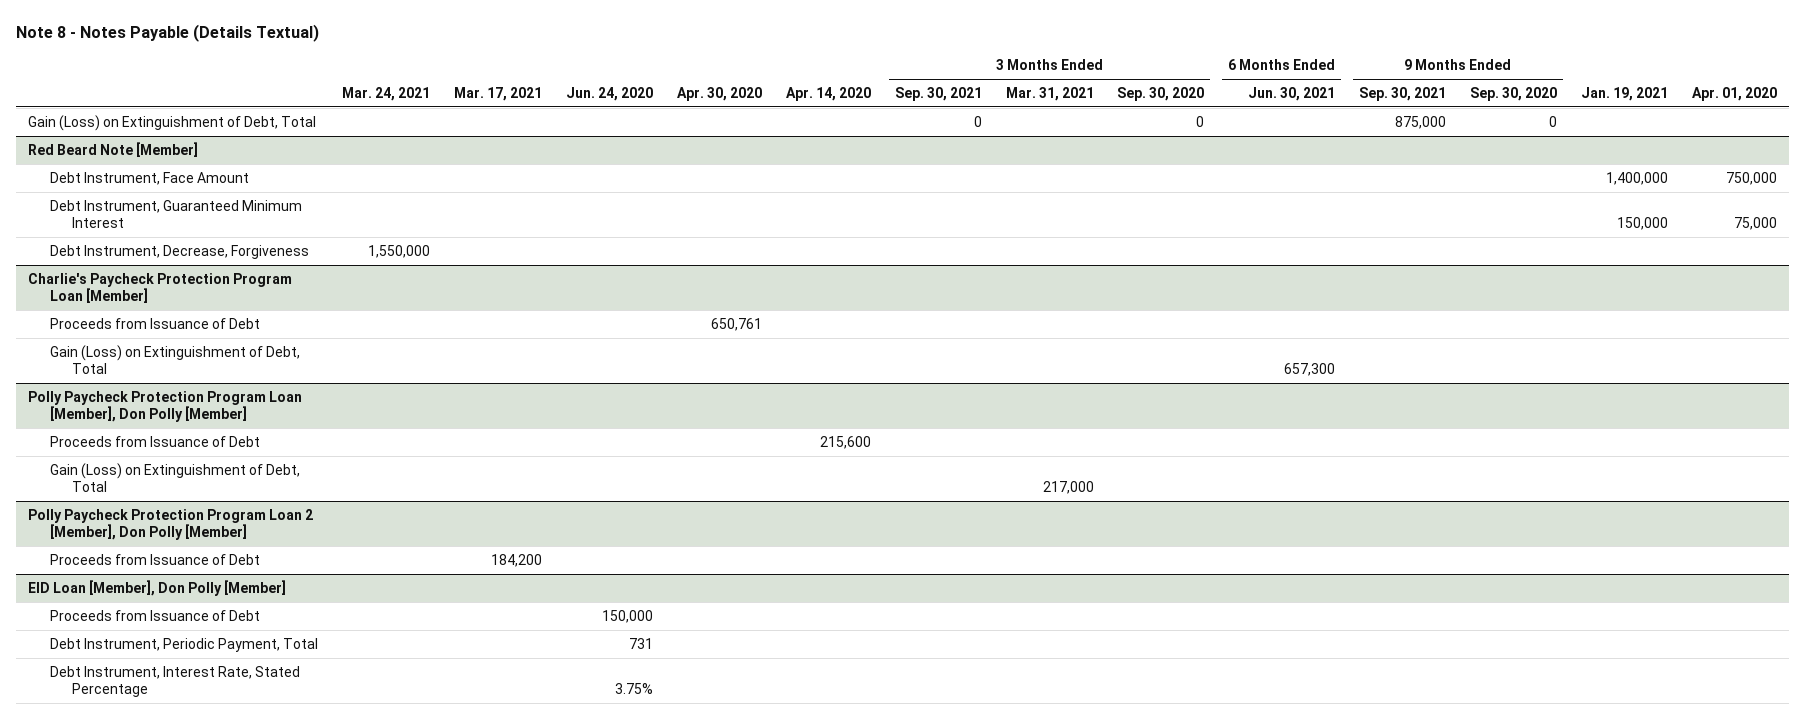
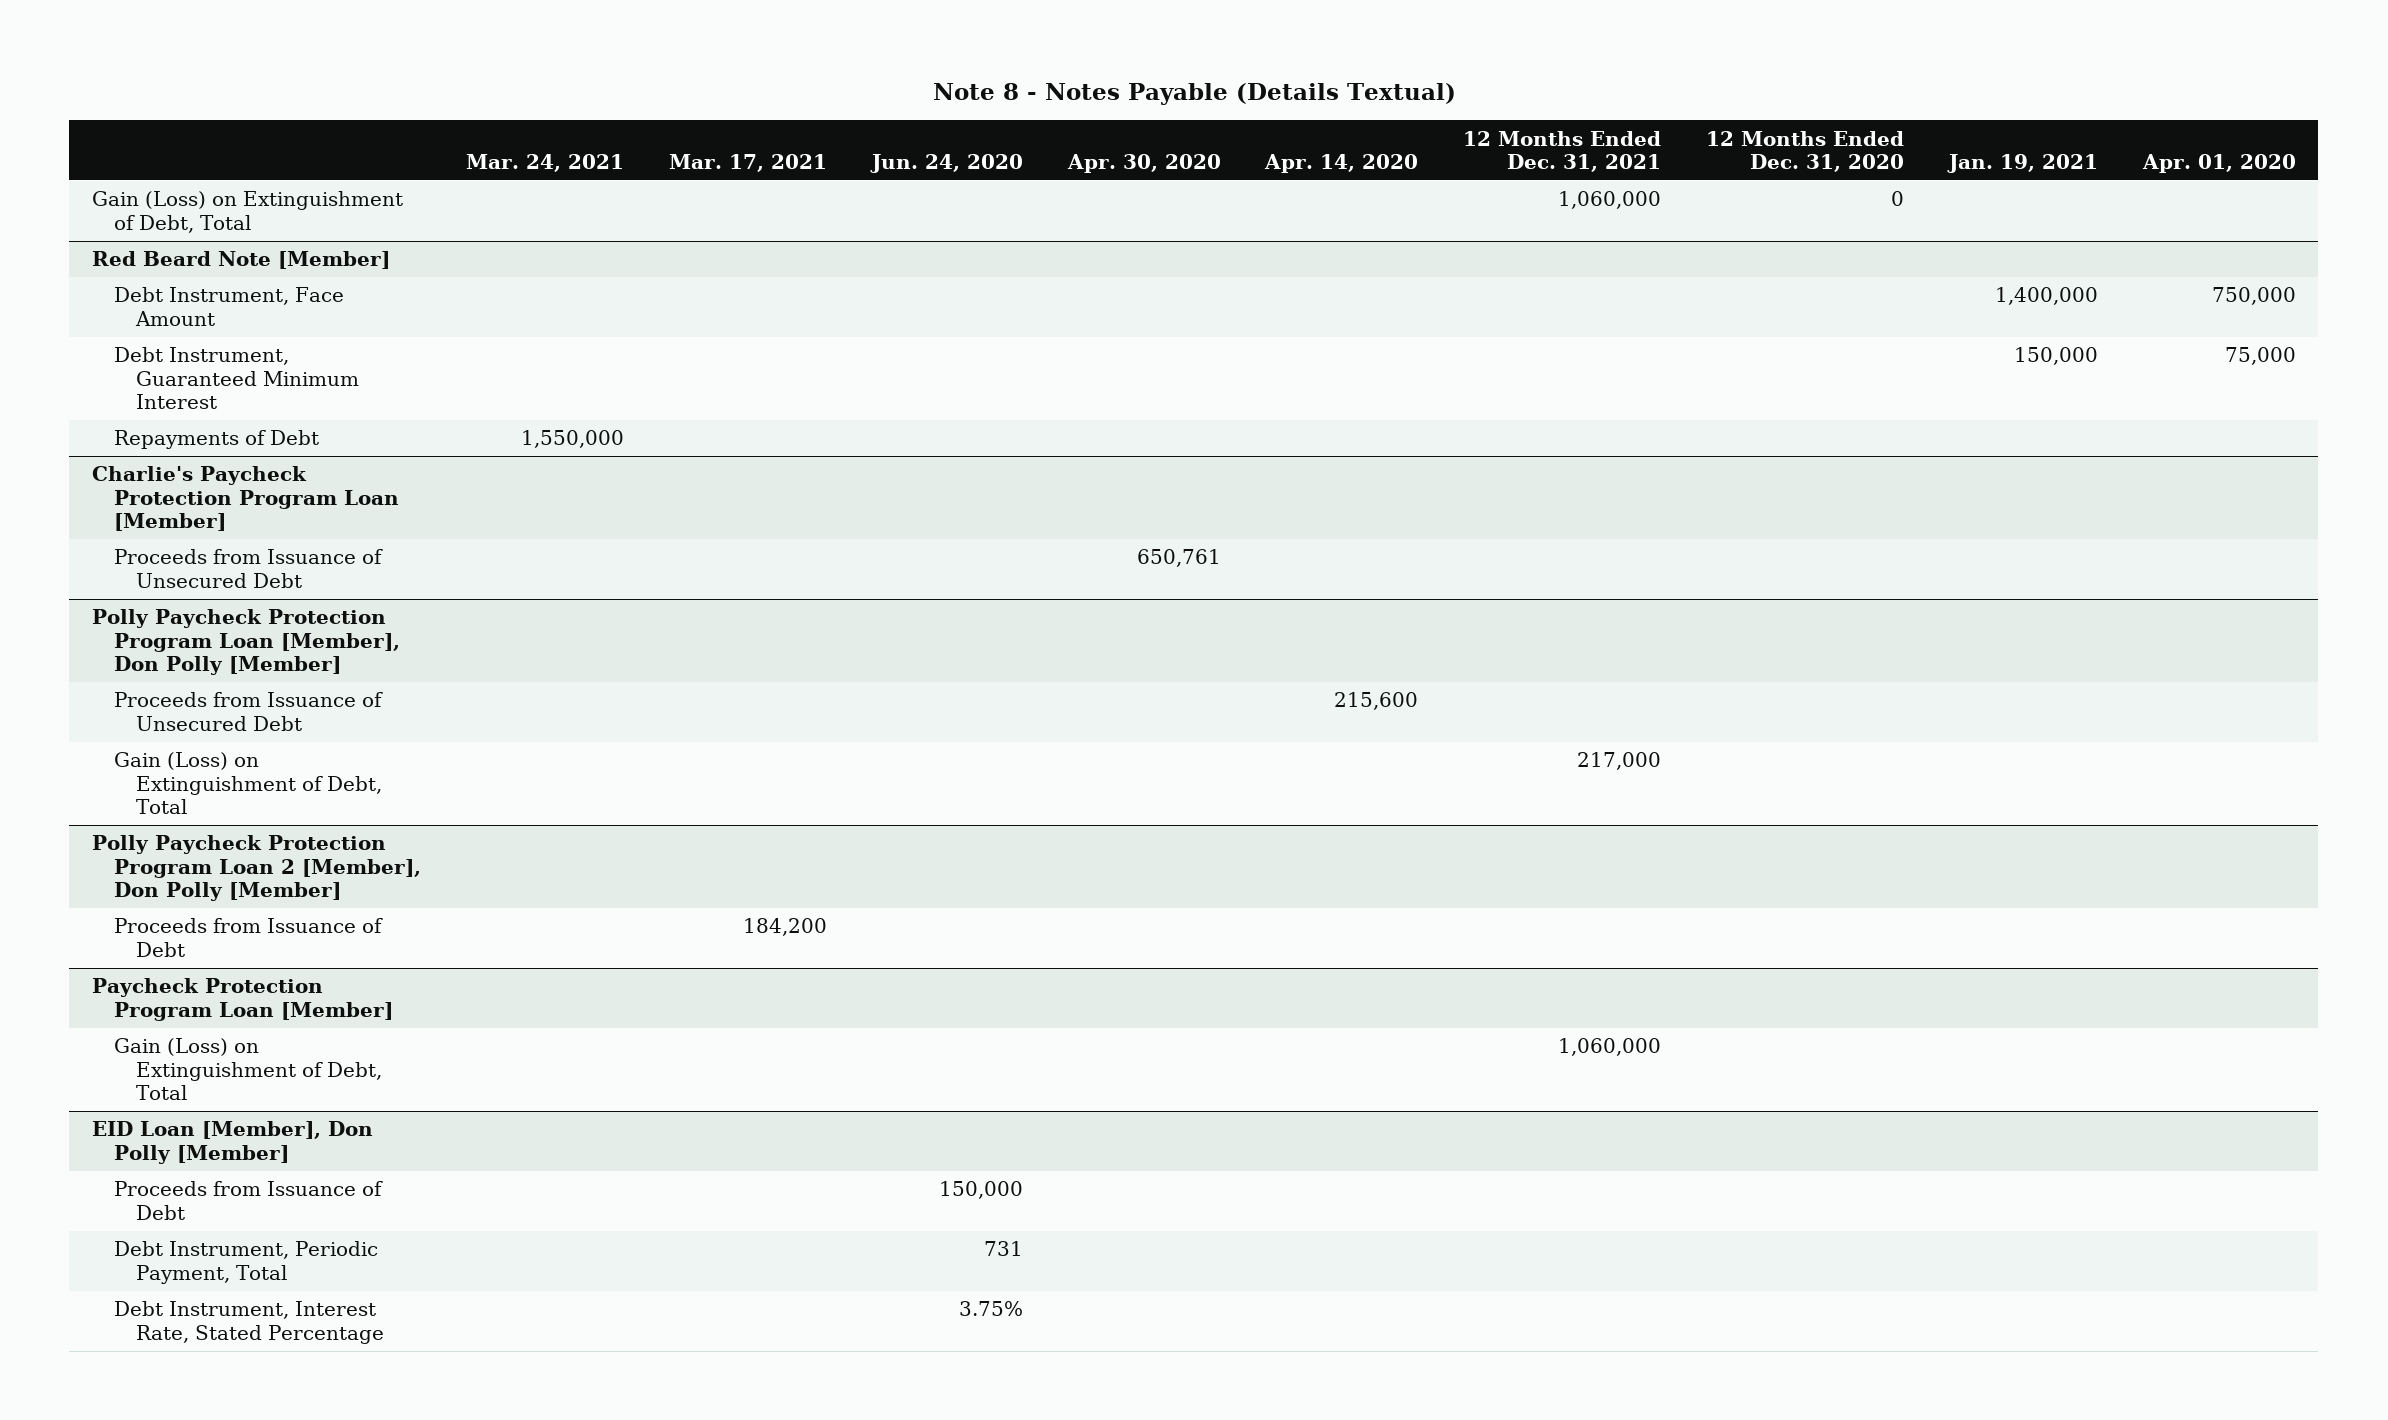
- | Mar. 24, 2021 | Mar. 17, 2021 | Jun. 24, 2020 | Apr. 30, 2020 | Apr. 14, 2020 | 3 Months Ended Sep. 30, 2021 | 3 Months Ended Mar. 31, 2021 | 3 Months Ended Sep. 30, 2020 | 6 Months Ended Jun. 30, 2021 | 9 Months Ended Sep. 30, 2021 | 9 Months Ended Sep. 30, 2020 | Jan. 19, 2021 | Apr. 01, 2020
+ | Mar. 24, 2021 | Mar. 17, 2021 | Jun. 24, 2020 | Apr. 30, 2020 | Apr. 14, 2020 | 12 Months Ended Dec. 31, 2021 | 12 Months Ended Dec. 31, 2020 | Jan. 19, 2021 | Apr. 01, 2020
@ Red Beard Note [Member]
- Debt Instrument, Decrease, Forgiveness | 1,550,000 | | | | | | | | | | | |
+ Repayments of Debt | 1,550,000 | | | | | | | |
@ Charlie's Paycheck Protection Program Loan [Member]
- Proceeds from Issuance of Debt | | | | 650,761 | | | | | | | | |
- Gain (Loss) on Extinguishment of Debt, Total | | | | | | | | | 657,300 | | | |
+ Proceeds from Issuance of Unsecured Debt | | | | 650,761 | | | | |
@ Polly Paycheck Protection Program Loan [Member], Don Polly [Member]
- Proceeds from Issuance of Debt | | | | | 215,600 | | | | | | | |
+ Proceeds from Issuance of Unsecured Debt | | | | | 215,600 | | | |
+ Paycheck Protection Program Loan [Member]
+ Gain (Loss) on Extinguishment of Debt, Total | | | | | | 1,060,000 | | |

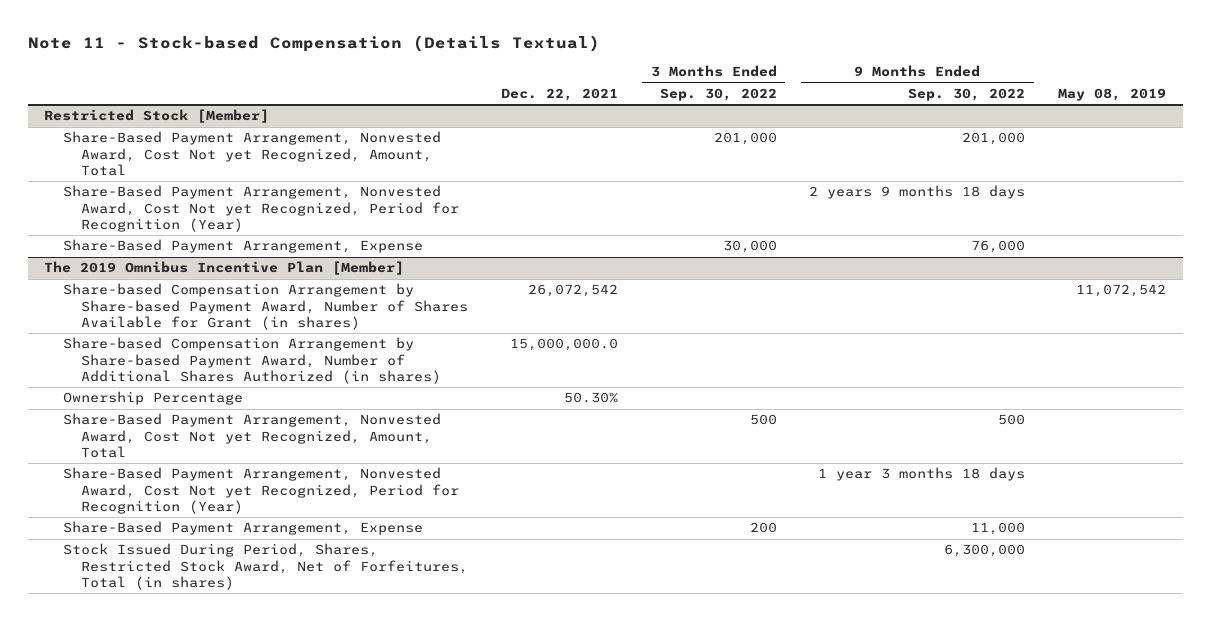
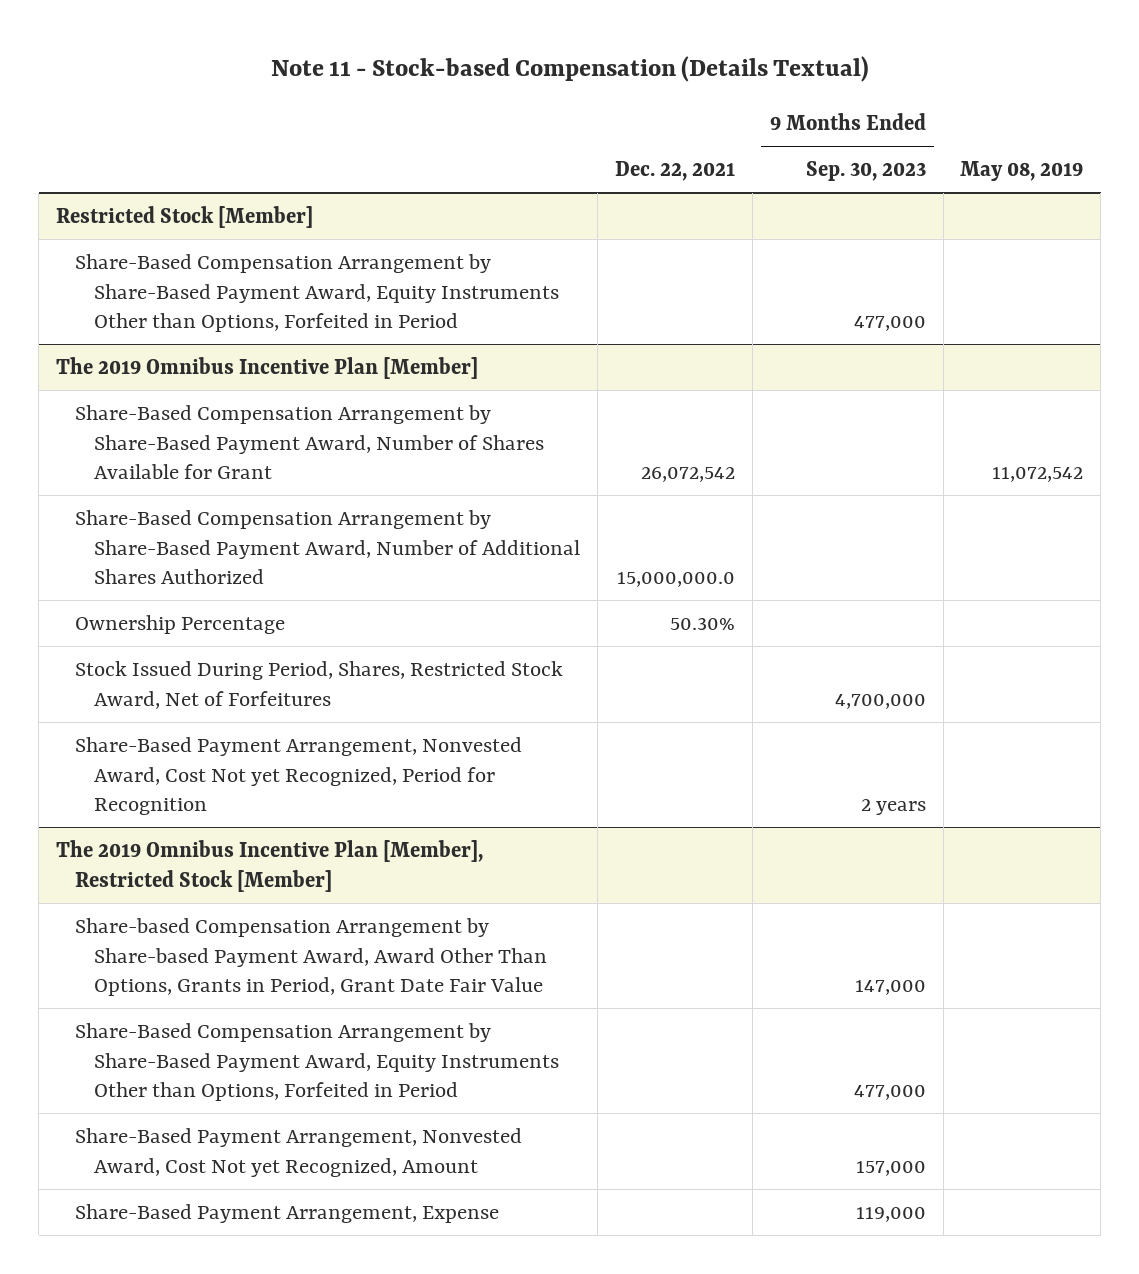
- | Dec. 22, 2021 | 3 Months Ended Sep. 30, 2022 | 9 Months Ended Sep. 30, 2022 | May 08, 2019
+ | Dec. 22, 2021 | 9 Months Ended Sep. 30, 2023 | May 08, 2019
@ Restricted Stock [Member]
- Share-Based Payment Arrangement, Nonvested Award, Cost Not yet Recognized, Amount, Total | | 201,000 | 201,000 |
- Share-Based Payment Arrangement, Nonvested Award, Cost Not yet Recognized, Period for Recognition (Year) | | | 2 years 9 months 18 days |
- Share-Based Payment Arrangement, Expense | | 30,000 | 76,000 |
+ Share-Based Compensation Arrangement by Share-Based Payment Award, Equity Instruments Other than Options, Forfeited in Period | | 477,000 |
@ The 2019 Omnibus Incentive Plan [Member]
- Share-based Compensation Arrangement by Share-based Payment Award, Number of Shares Available for Grant (in shares) | 26,072,542 | | | 11,072,542
- Share-based Compensation Arrangement by Share-based Payment Award, Number of Additional Shares Authorized (in shares) | 15,000,000.0 | | |
+ Share-Based Compensation Arrangement by Share-Based Payment Award, Number of Shares Available for Grant | 26,072,542 | | 11,072,542
+ Share-Based Compensation Arrangement by Share-Based Payment Award, Number of Additional Shares Authorized | 15,000,000.0 | |
- Share-Based Payment Arrangement, Nonvested Award, Cost Not yet Recognized, Amount, Total | | 500 | 500 |
- Share-Based Payment Arrangement, Nonvested Award, Cost Not yet Recognized, Period for Recognition (Year) | | | 1 year 3 months 18 days |
- Share-Based Payment Arrangement, Expense | | 200 | 11,000 |
- Stock Issued During Period, Shares, Restricted Stock Award, Net of Forfeitures, Total (in shares) | | | 6,300,000 |
+ Stock Issued During Period, Shares, Restricted Stock Award, Net of Forfeitures | | 4,700,000 |
+ Share-Based Payment Arrangement, Nonvested Award, Cost Not yet Recognized, Period for Recognition | | 2 years |
+ The 2019 Omnibus Incentive Plan [Member], Restricted Stock [Member]
+ Share-based Compensation Arrangement by Share-based Payment Award, Award Other Than Options, Grants in Period, Grant Date Fair Value | | 147,000 |
+ Share-Based Compensation Arrangement by Share-Based Payment Award, Equity Instruments Other than Options, Forfeited in Period | | 477,000 |
+ Share-Based Payment Arrangement, Nonvested Award, Cost Not yet Recognized, Amount | | 157,000 |
+ Share-Based Payment Arrangement, Expense | | 119,000 |

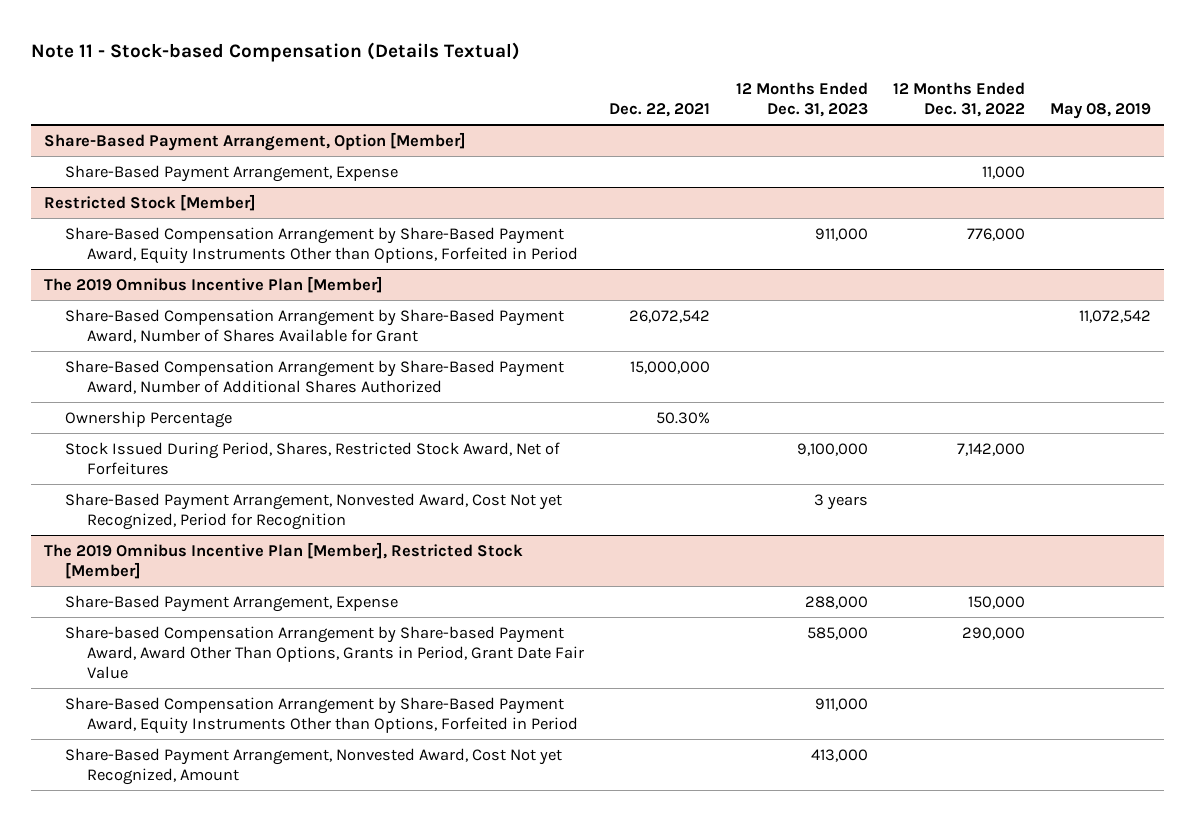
- | Dec. 22, 2021 | 9 Months Ended Sep. 30, 2023 | May 08, 2019
+ | Dec. 22, 2021 | 12 Months Ended Dec. 31, 2023 | 12 Months Ended Dec. 31, 2022 | May 08, 2019
+ Share-Based Payment Arrangement, Option [Member]
+ Share-Based Payment Arrangement, Expense | | | 11,000 |
@ The 2019 Omnibus Incentive Plan [Member]
- Share-Based Compensation Arrangement by Share-Based Payment Award, Number of Additional Shares Authorized | 15,000,000.0 | |
+ Share-Based Compensation Arrangement by Share-Based Payment Award, Number of Additional Shares Authorized | 15,000,000 | | |
@ The 2019 Omnibus Incentive Plan [Member], Restricted Stock [Member]
moved up: Share-Based Payment Arrangement, Expense | | 288,000 | 150,000 |

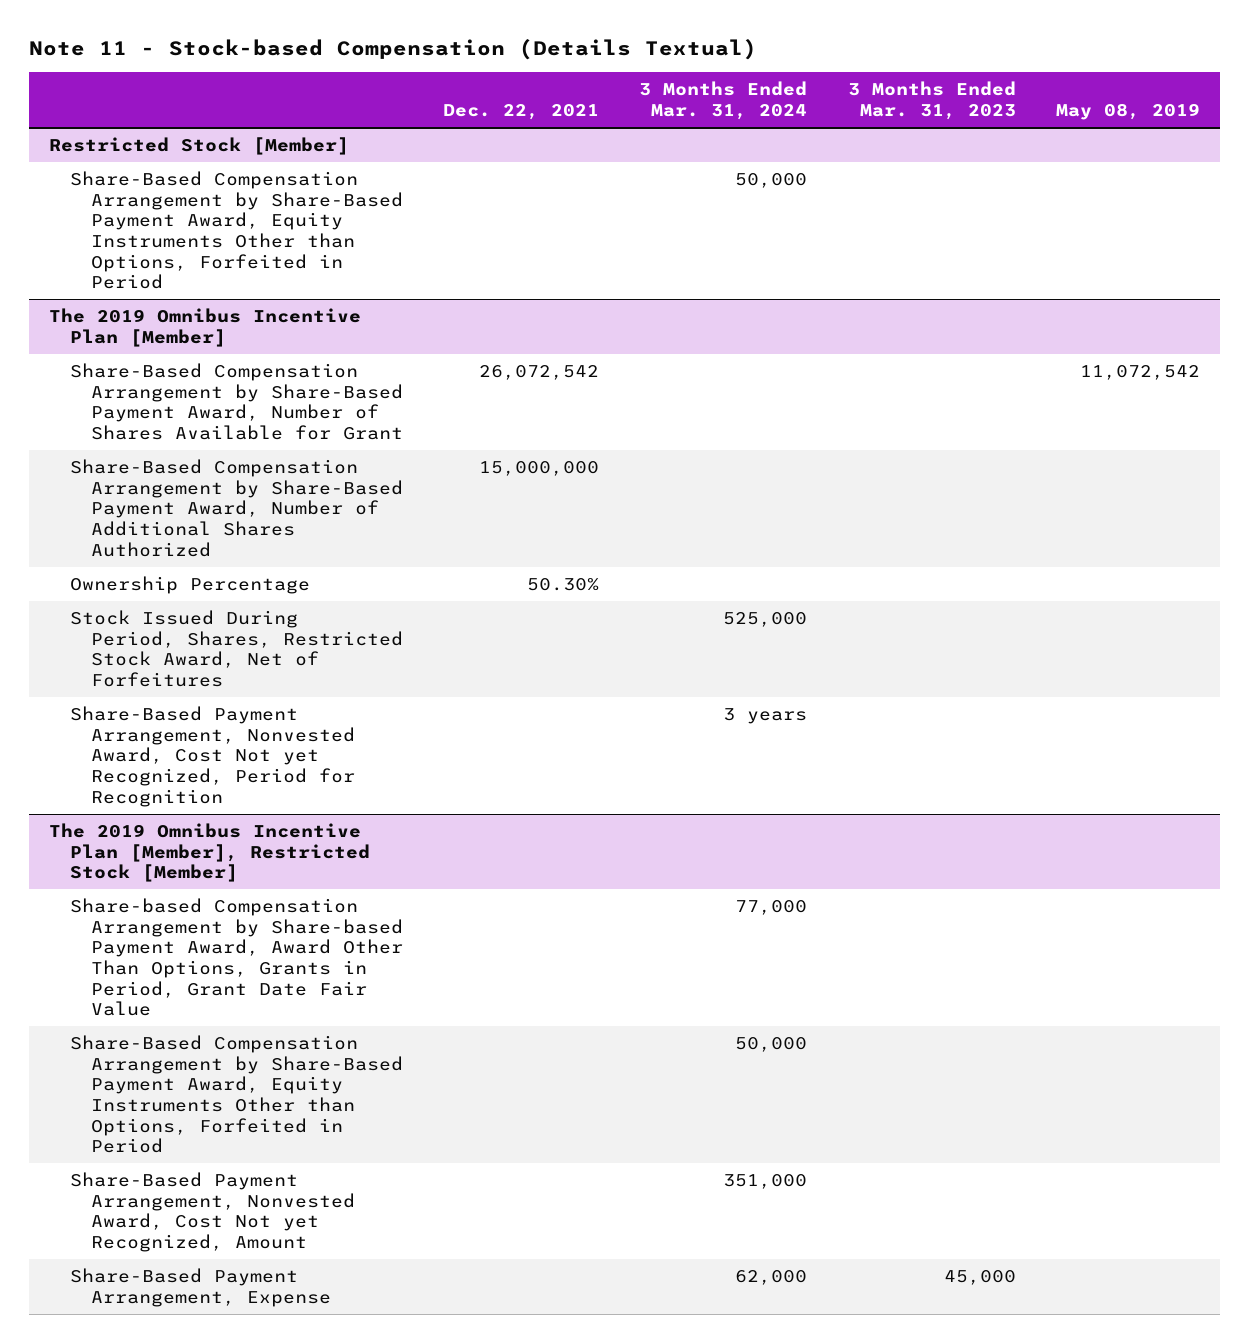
- | Dec. 22, 2021 | 12 Months Ended Dec. 31, 2023 | 12 Months Ended Dec. 31, 2022 | May 08, 2019
+ | Dec. 22, 2021 | 3 Months Ended Mar. 31, 2024 | 3 Months Ended Mar. 31, 2023 | May 08, 2019
- Share-Based Payment Arrangement, Option [Member]
- Share-Based Payment Arrangement, Expense | | | 11,000 |
@ The 2019 Omnibus Incentive Plan [Member], Restricted Stock [Member]
moved down: Share-Based Payment Arrangement, Expense | | 62,000 | 45,000 |

